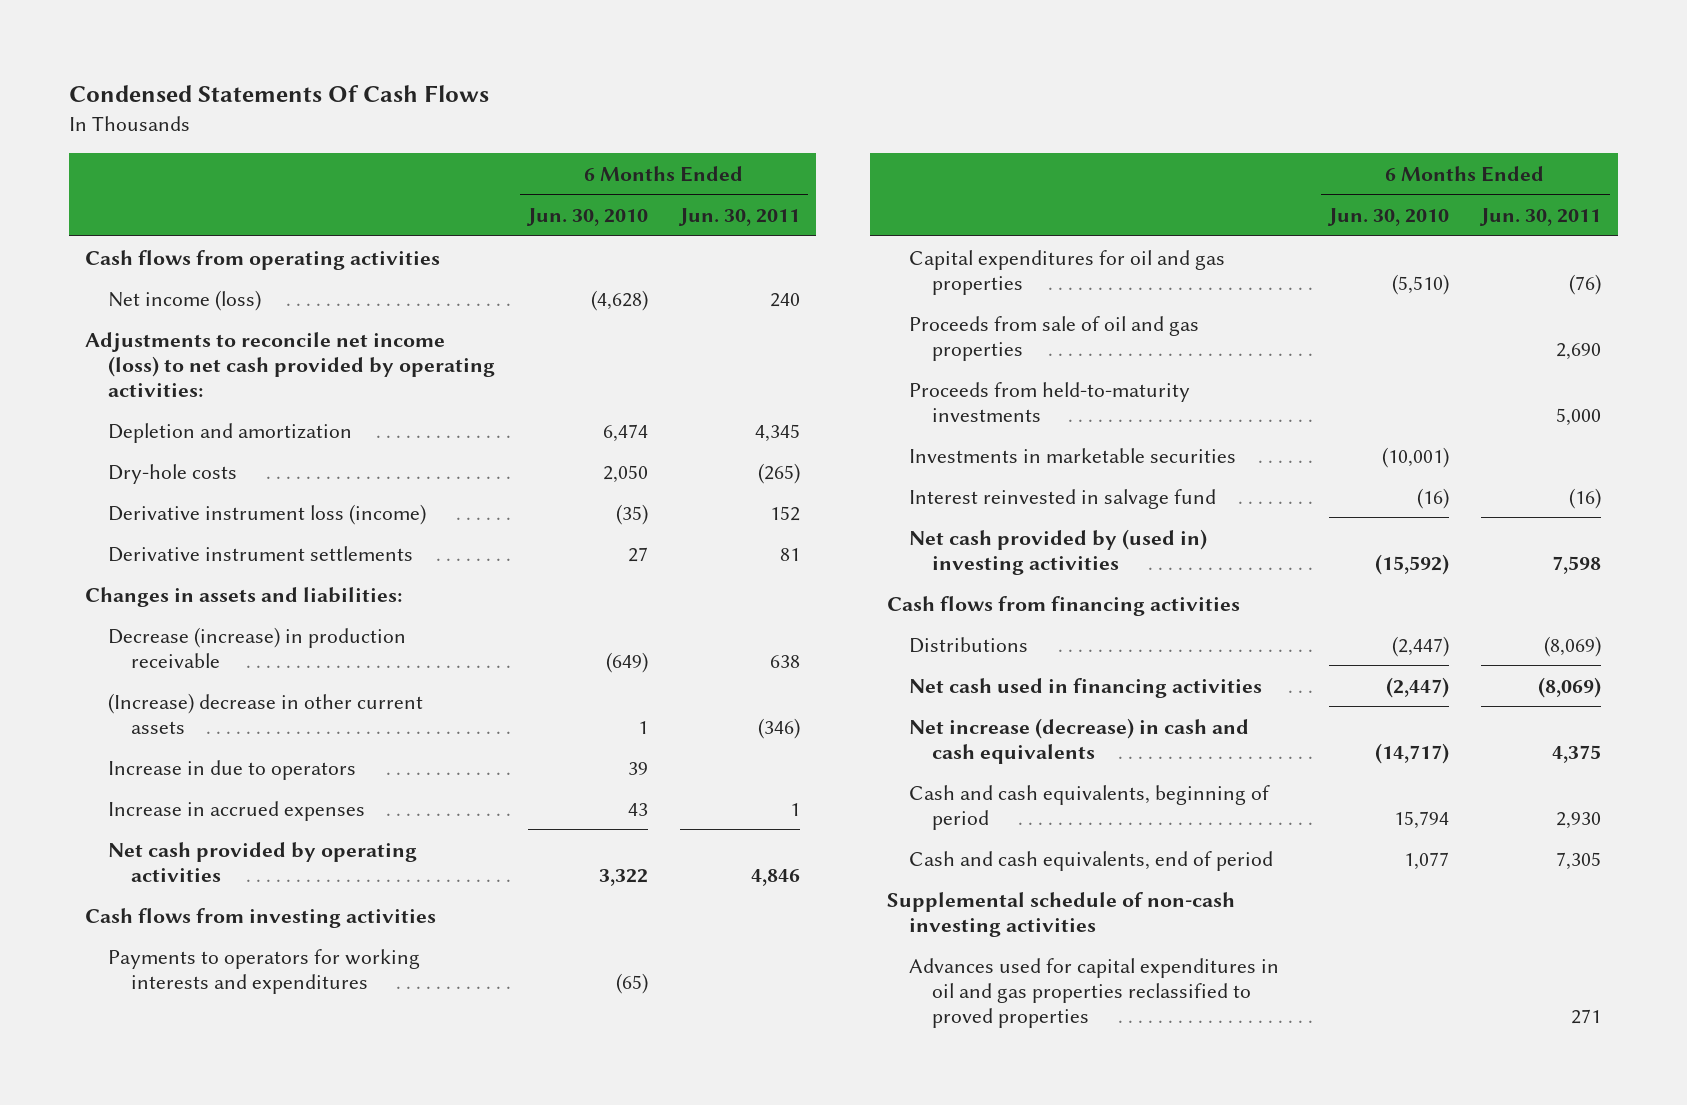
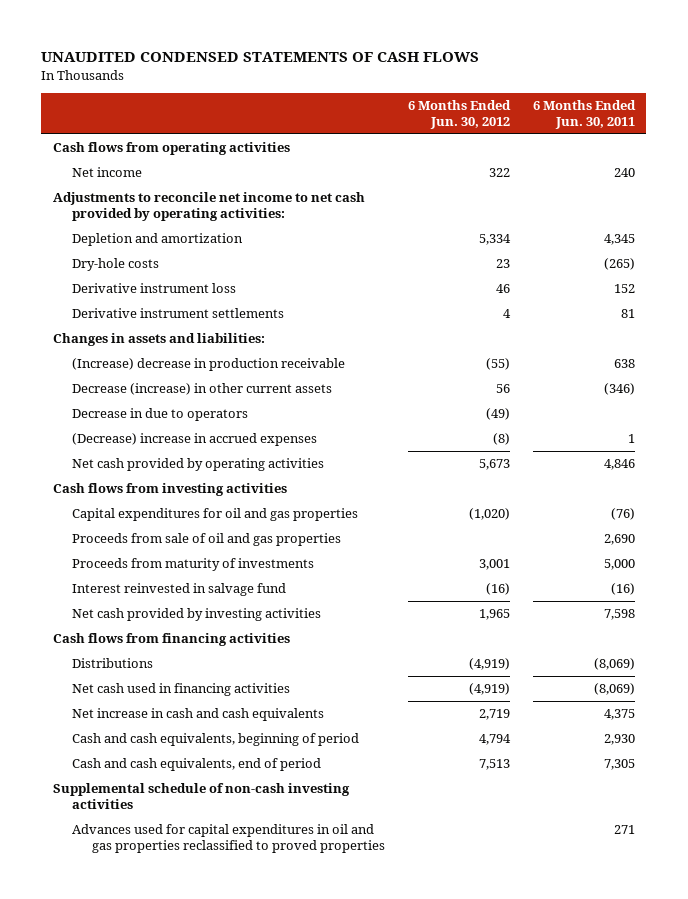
- Condensed Statements Of Cash Flows
+ UNAUDITED CONDENSED STATEMENTS OF CASH FLOWS
- | 6 Months Ended Jun. 30, 2010 | 6 Months Ended Jun. 30, 2011
+ | 6 Months Ended Jun. 30, 2012 | 6 Months Ended Jun. 30, 2011
- Net income (loss) | (4,628) | 240
- Adjustments to reconcile net income (loss) to net cash provided by operating activities:
+ Net income | 322 | 240
+ Adjustments to reconcile net income to net cash provided by operating activities:
- Derivative instrument loss (income) | (35) | 152
+ Derivative instrument loss | 46 | 152
- Decrease (increase) in production receivable | (649) | 638
- (Increase) decrease in other current assets | 1 | (346)
- Increase in due to operators | 39 |
- Increase in accrued expenses | 43 | 1
+ (Increase) decrease in production receivable | (55) | 638
+ Decrease (increase) in other current assets | 56 | (346)
+ Decrease in due to operators | (49) |
+ (Decrease) increase in accrued expenses | (8) | 1
- Payments to operators for working interests and expenditures | (65) |
- Proceeds from held-to-maturity investments | | 5,000
- Investments in marketable securities | (10,001) |
+ Proceeds from maturity of investments | 3,001 | 5,000
- Net cash provided by (used in) investing activities | (15,592) | 7,598
+ Net cash provided by investing activities | 1,965 | 7,598
- Net increase (decrease) in cash and cash equivalents | (14,717) | 4,375
+ Net increase in cash and cash equivalents | 2,719 | 4,375

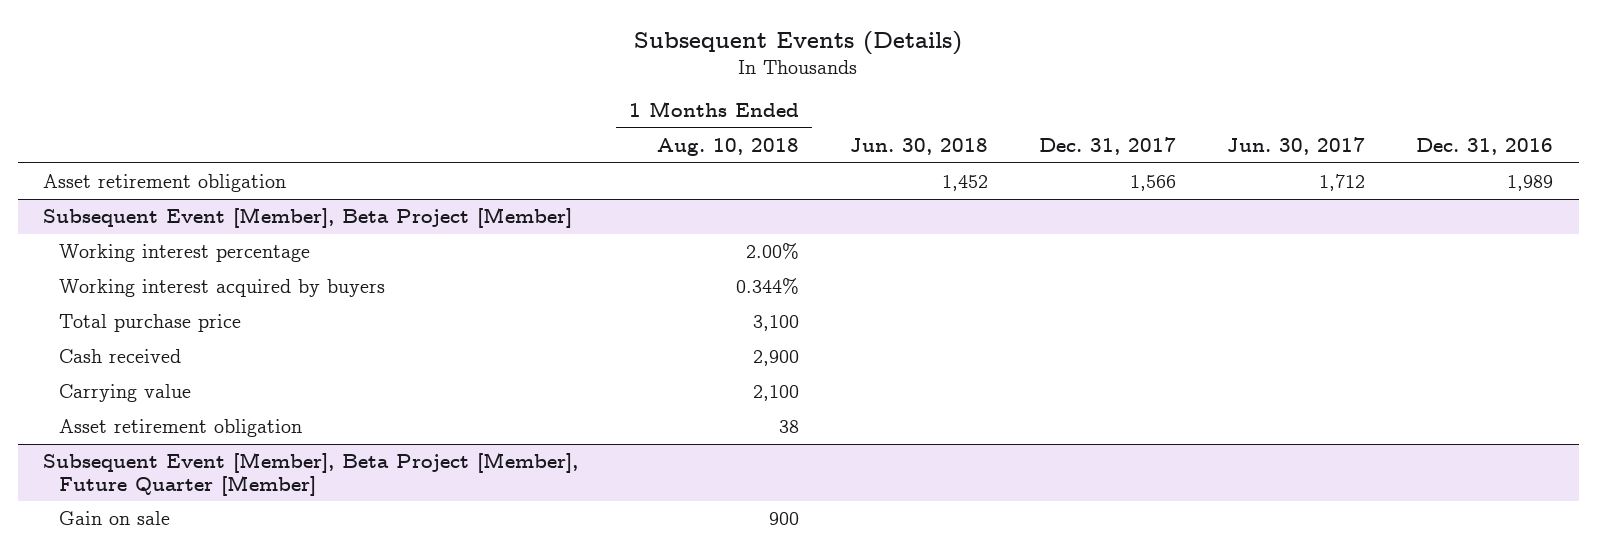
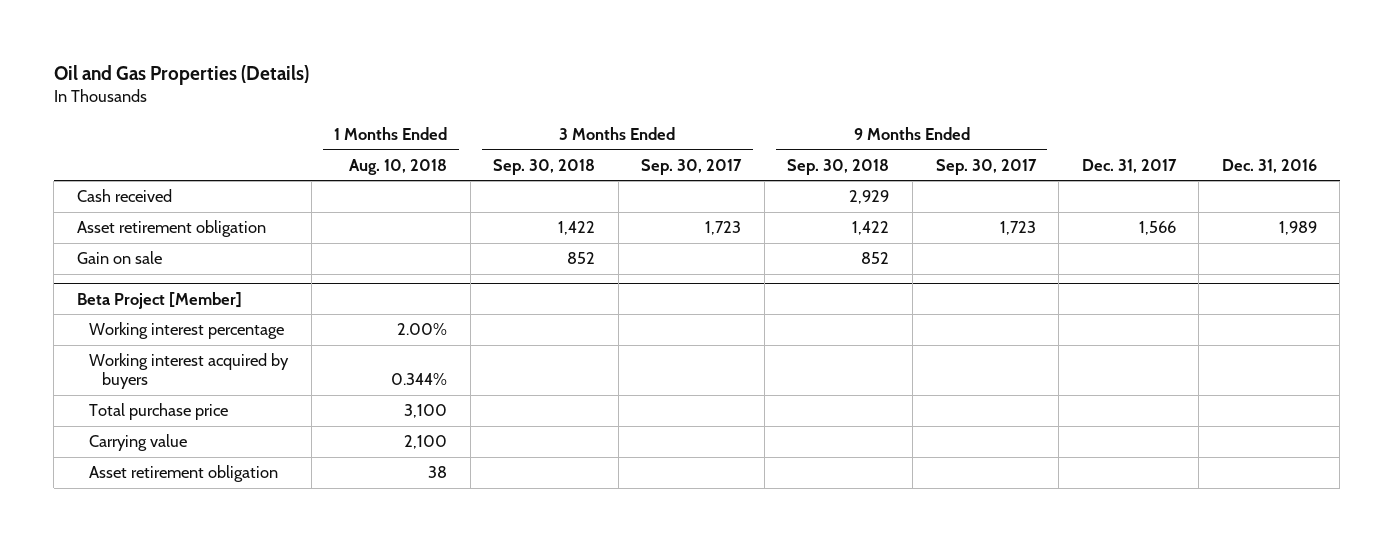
- Subsequent Events (Details)
+ Oil and Gas Properties (Details)
- | 1 Months Ended Aug. 10, 2018 | Jun. 30, 2018 | Dec. 31, 2017 | Jun. 30, 2017 | Dec. 31, 2016
+ | 1 Months Ended Aug. 10, 2018 | 3 Months Ended Sep. 30, 2018 | 3 Months Ended Sep. 30, 2017 | 9 Months Ended Sep. 30, 2018 | 9 Months Ended Sep. 30, 2017 | Dec. 31, 2017 | Dec. 31, 2016
+ Cash received | | | | 2,929 | | |
- Subsequent Event [Member], Beta Project [Member]
+ Gain on sale | | 852 | | 852 | | |
+ Beta Project [Member]
- Cash received | 2,900 | | | |
- Subsequent Event [Member], Beta Project [Member], Future Quarter [Member]
- Gain on sale | 900 | | | |

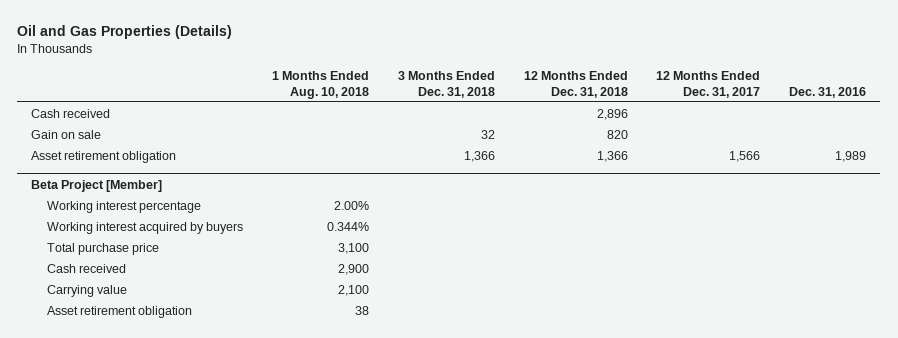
- | 1 Months Ended Aug. 10, 2018 | 3 Months Ended Sep. 30, 2018 | 3 Months Ended Sep. 30, 2017 | 9 Months Ended Sep. 30, 2018 | 9 Months Ended Sep. 30, 2017 | Dec. 31, 2017 | Dec. 31, 2016
+ | 1 Months Ended Aug. 10, 2018 | 3 Months Ended Dec. 31, 2018 | 12 Months Ended Dec. 31, 2018 | 12 Months Ended Dec. 31, 2017 | Dec. 31, 2016
moved down: Asset retirement obligation | | 1,366 | 1,366 | 1,566 | 1,989
@ Beta Project [Member]
+ Cash received | 2,900 | | | |

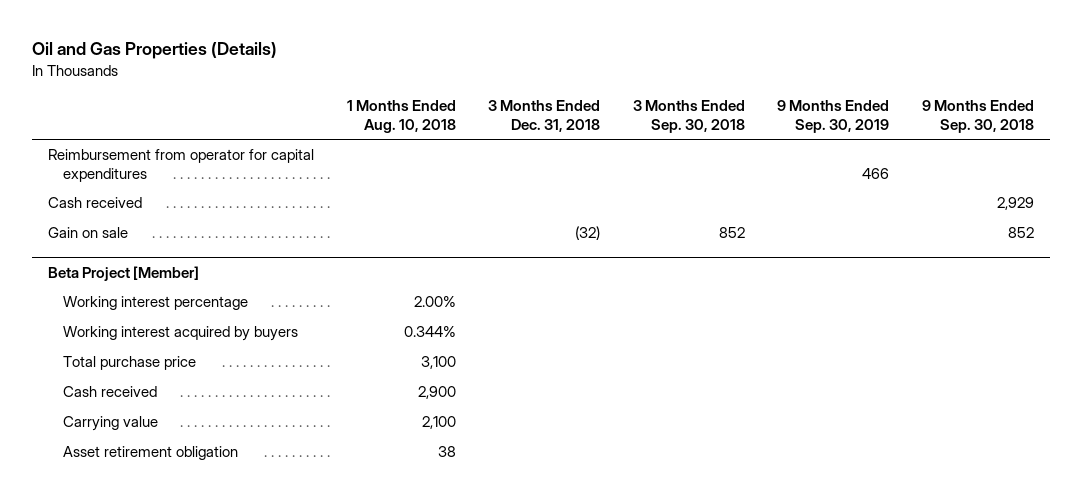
- | 1 Months Ended Aug. 10, 2018 | 3 Months Ended Dec. 31, 2018 | 12 Months Ended Dec. 31, 2018 | 12 Months Ended Dec. 31, 2017 | Dec. 31, 2016
+ | 1 Months Ended Aug. 10, 2018 | 3 Months Ended Dec. 31, 2018 | 3 Months Ended Sep. 30, 2018 | 9 Months Ended Sep. 30, 2019 | 9 Months Ended Sep. 30, 2018
+ Reimbursement from operator for capital expenditures | | | | 466 |
- Gain on sale | | 32 | 820 | |
- Asset retirement obligation | | 1,366 | 1,366 | 1,566 | 1,989
+ Gain on sale | | (32) | 852 | | 852

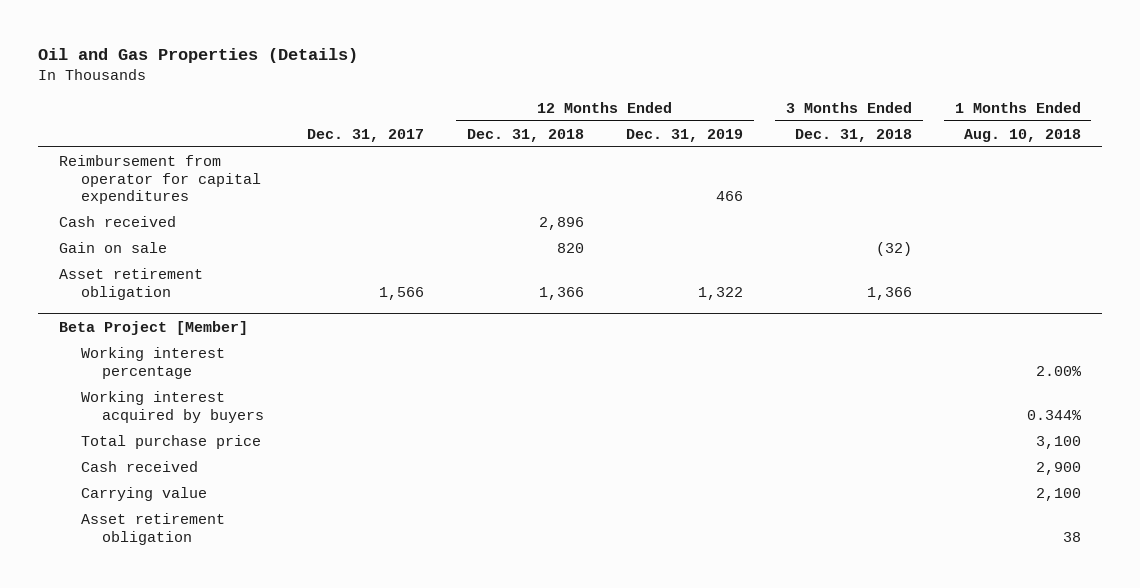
- | 1 Months Ended Aug. 10, 2018 | 3 Months Ended Dec. 31, 2018 | 3 Months Ended Sep. 30, 2018 | 9 Months Ended Sep. 30, 2019 | 9 Months Ended Sep. 30, 2018
+ | Dec. 31, 2017 | 12 Months Ended Dec. 31, 2018 | 12 Months Ended Dec. 31, 2019 | 3 Months Ended Dec. 31, 2018 | 1 Months Ended Aug. 10, 2018
+ Asset retirement obligation | 1,566 | 1,366 | 1,322 | 1,366 |

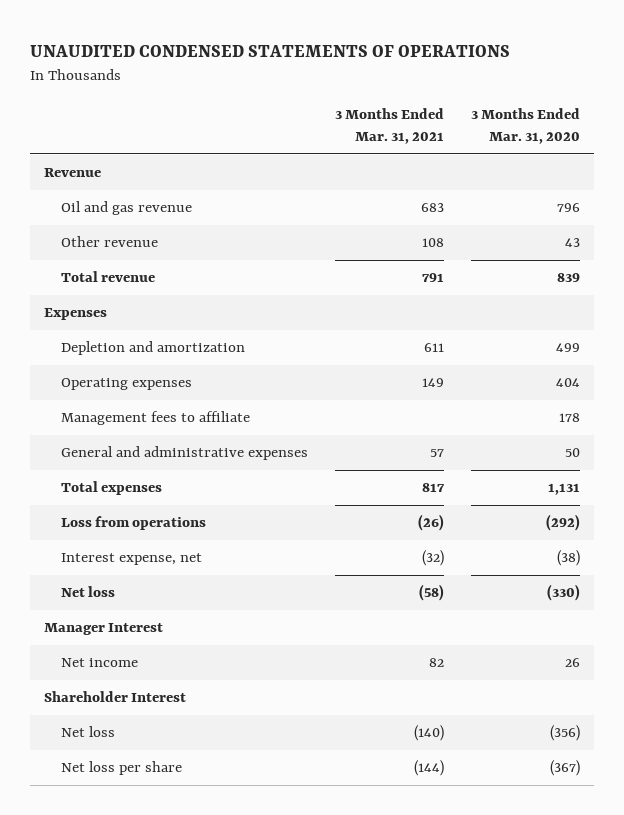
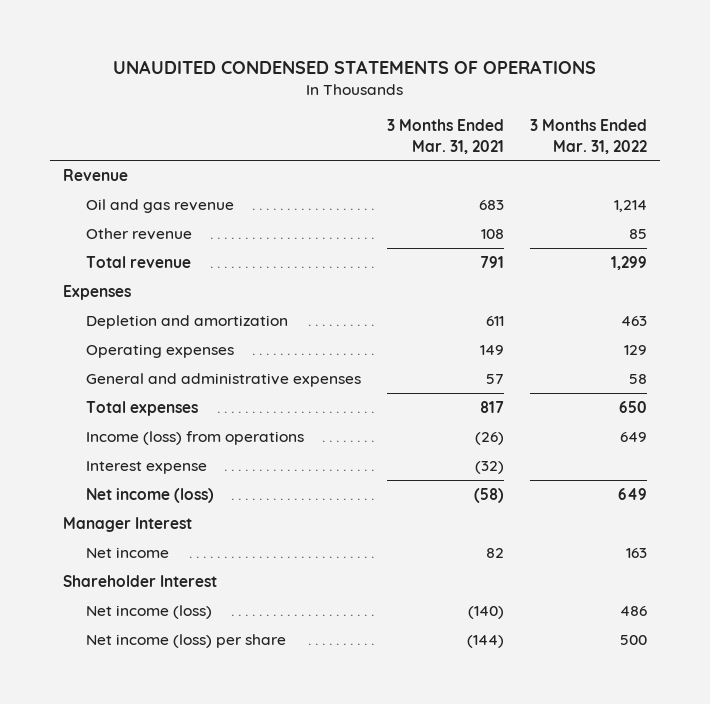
- | 3 Months Ended Mar. 31, 2021 | 3 Months Ended Mar. 31, 2020
+ | 3 Months Ended Mar. 31, 2021 | 3 Months Ended Mar. 31, 2022
- Management fees to affiliate | | 178
- Loss from operations | (26) | (292)
- Interest expense, net | (32) | (38)
- Net loss | (58) | (330)
+ Income (loss) from operations | (26) | 649
+ Interest expense | (32) |
+ Net income (loss) | (58) | 649
- Net loss | (140) | (356)
- Net loss per share | (144) | (367)
+ Net income (loss) | (140) | 486
+ Net income (loss) per share | (144) | 500

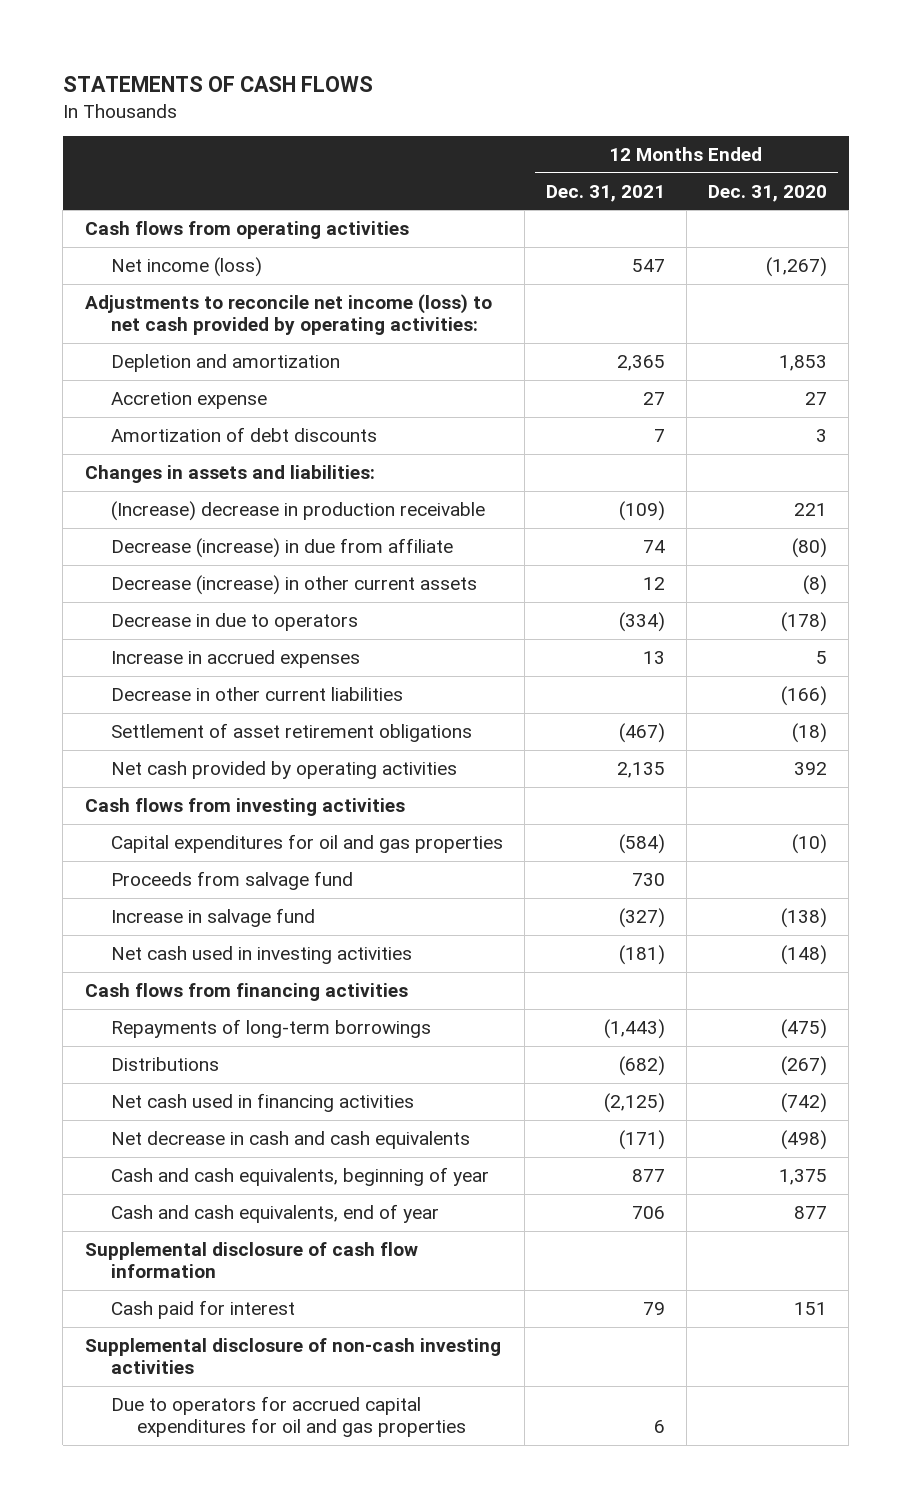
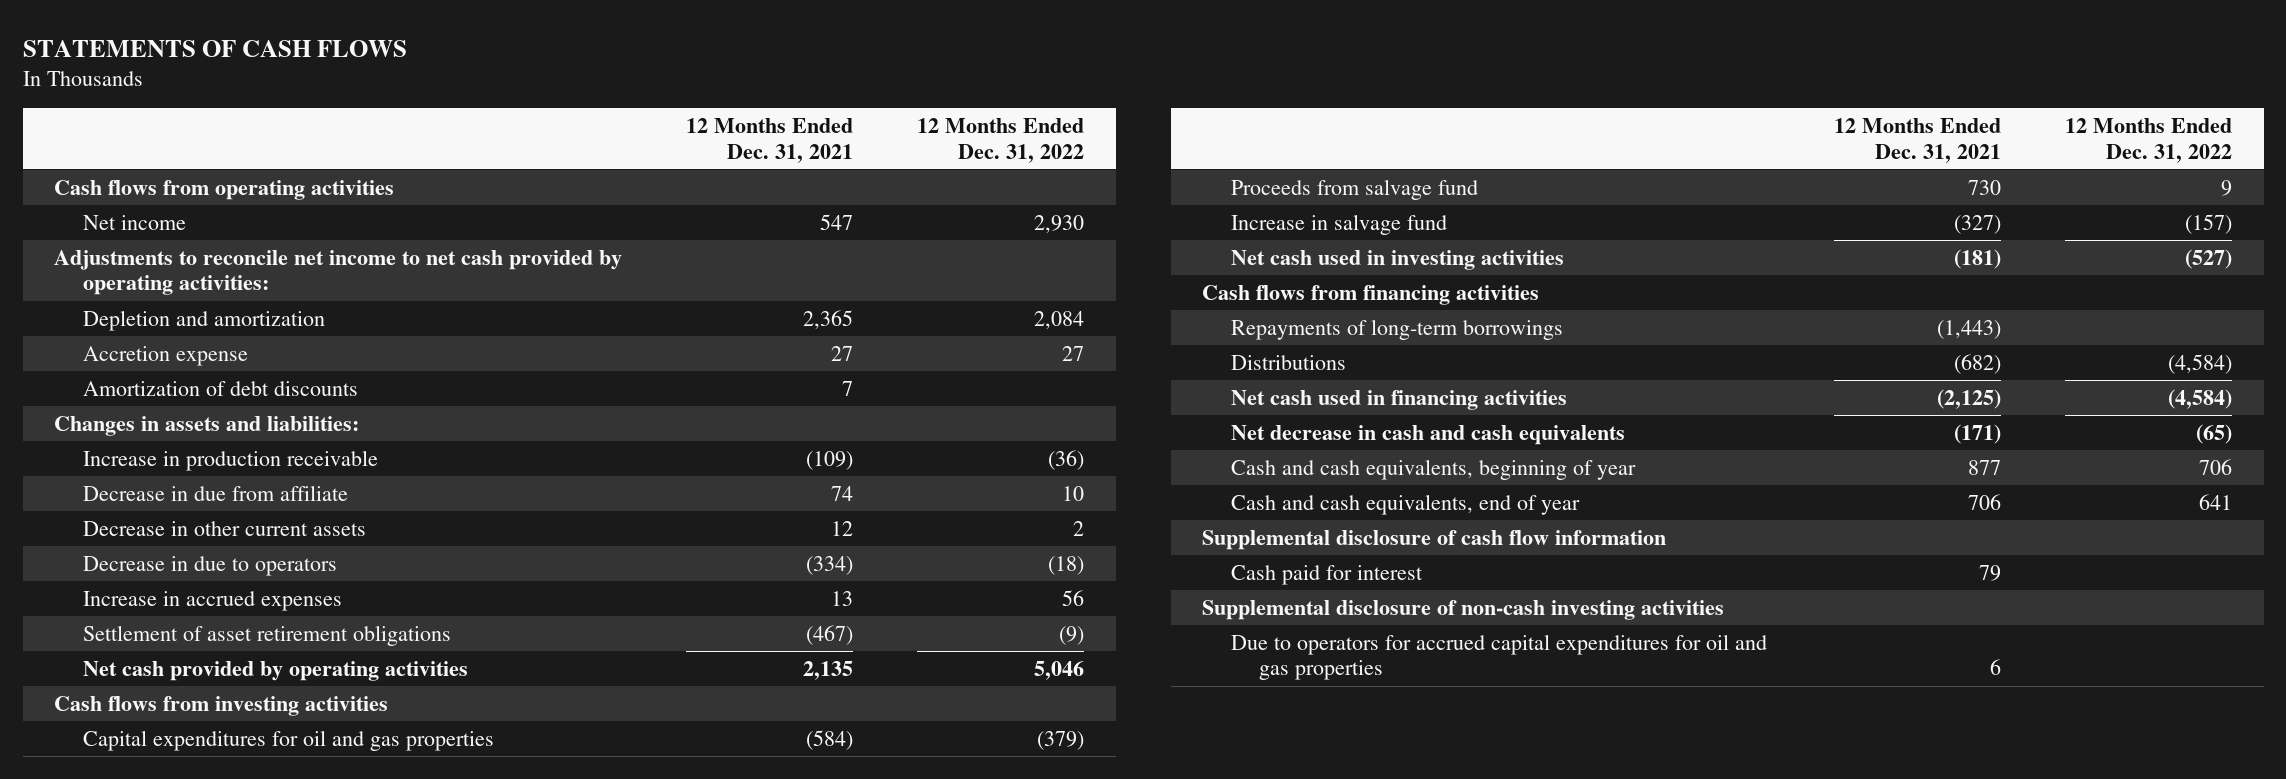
- | 12 Months Ended Dec. 31, 2021 | 12 Months Ended Dec. 31, 2020
+ | 12 Months Ended Dec. 31, 2021 | 12 Months Ended Dec. 31, 2022
- Net income (loss) | 547 | (1,267)
- Adjustments to reconcile net income (loss) to net cash provided by operating activities:
+ Net income | 547 | 2,930
+ Adjustments to reconcile net income to net cash provided by operating activities:
- (Increase) decrease in production receivable | (109) | 221
- Decrease (increase) in due from affiliate | 74 | (80)
- Decrease (increase) in other current assets | 12 | (8)
+ Increase in production receivable | (109) | (36)
+ Decrease in due from affiliate | 74 | 10
+ Decrease in other current assets | 12 | 2
- Decrease in other current liabilities | | (166)

